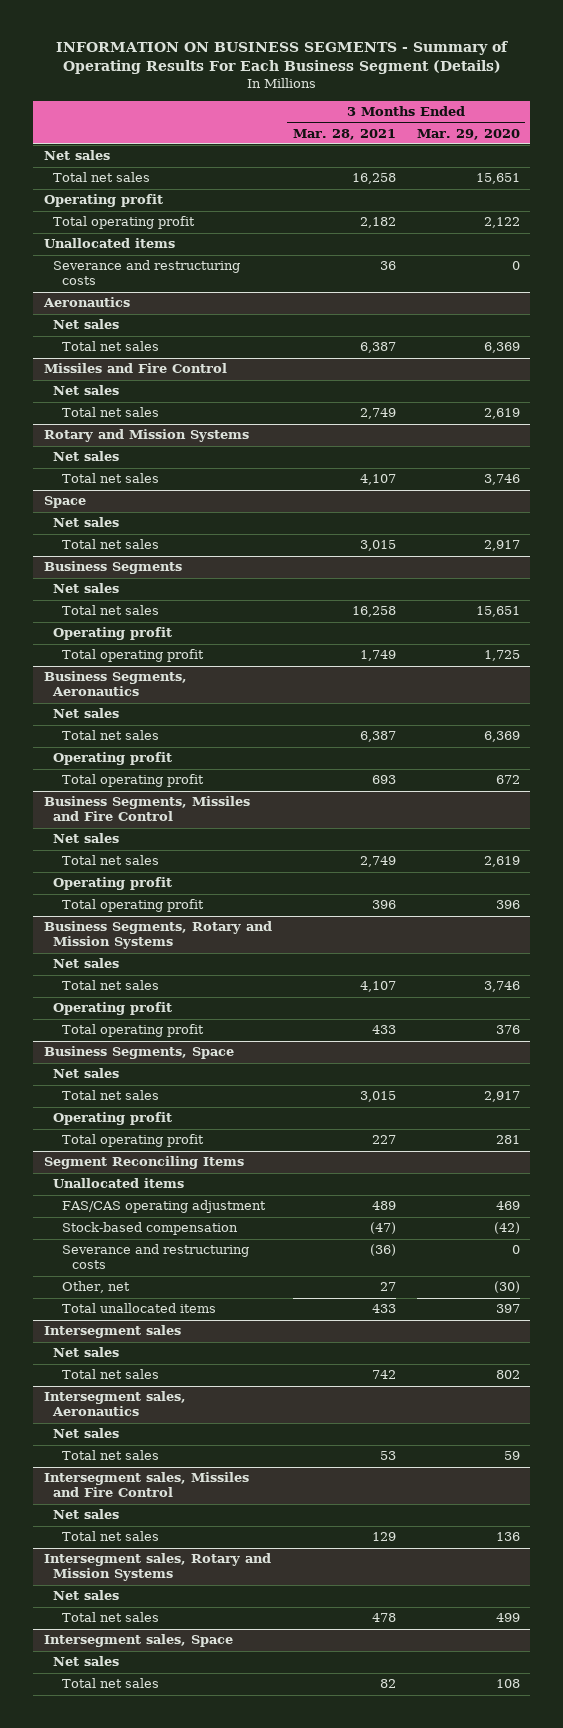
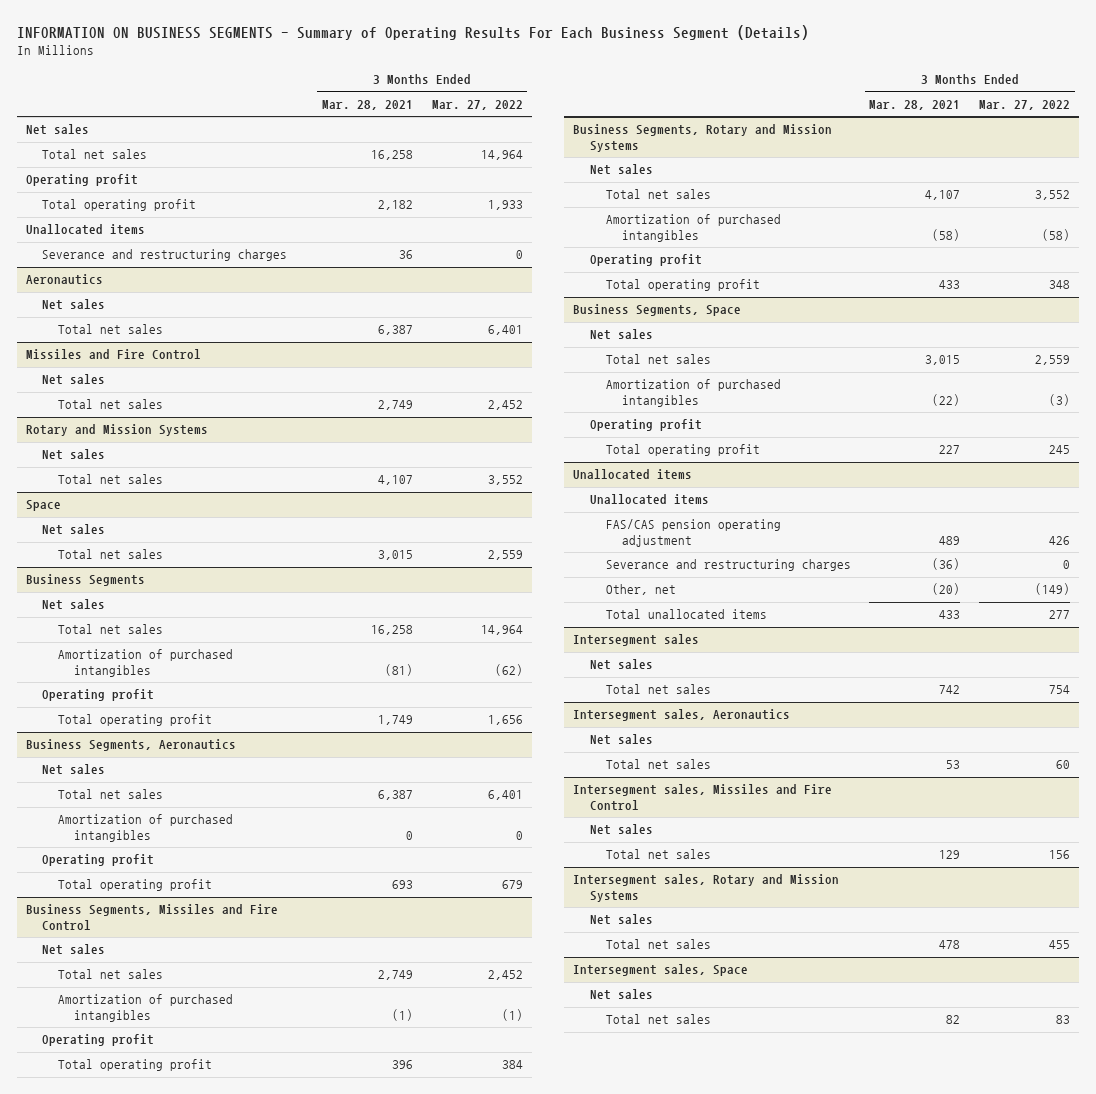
- | 3 Months Ended Mar. 28, 2021 | 3 Months Ended Mar. 29, 2020
+ | 3 Months Ended Mar. 28, 2021 | 3 Months Ended Mar. 27, 2022
- Severance and restructuring costs | 36 | 0
+ Severance and restructuring charges | 36 | 0
@ Business Segments
+ Amortization of purchased intangibles | (81) | (62)
@ Business Segments, Aeronautics
+ Amortization of purchased intangibles | 0 | 0
@ Business Segments, Missiles and Fire Control
+ Amortization of purchased intangibles | (1) | (1)
@ Business Segments, Rotary and Mission Systems
+ Amortization of purchased intangibles | (58) | (58)
@ Business Segments, Space
+ Amortization of purchased intangibles | (22) | (3)
- Segment Reconciling Items
+ Unallocated items
- FAS/CAS operating adjustment | 489 | 469
- Stock-based compensation | (47) | (42)
- Severance and restructuring costs | (36) | 0
- Other, net | 27 | (30)
+ FAS/CAS pension operating adjustment | 489 | 426
+ Severance and restructuring charges | (36) | 0
+ Other, net | (20) | (149)

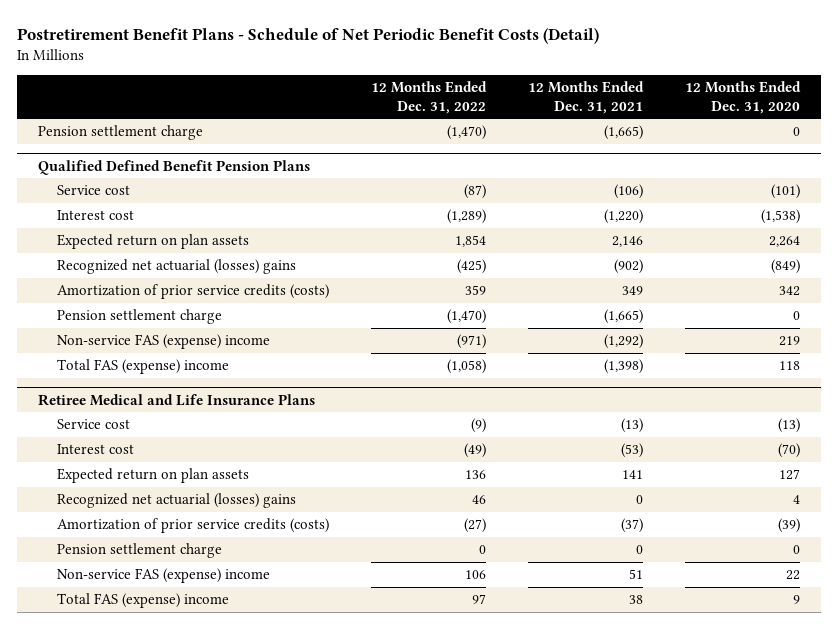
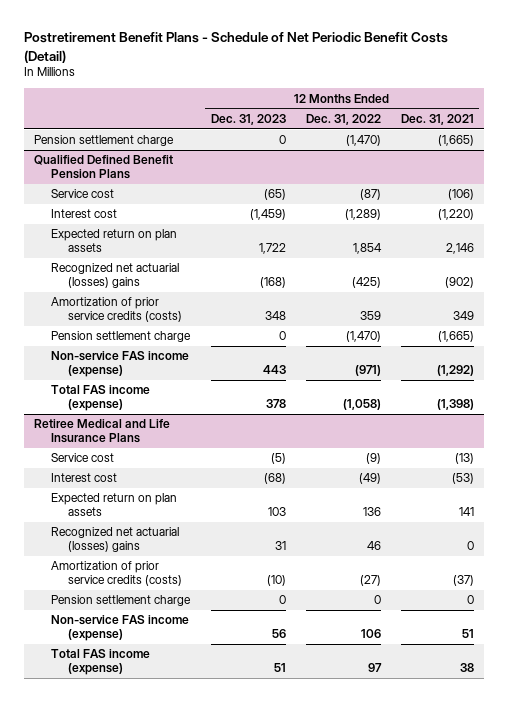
- | 12 Months Ended Dec. 31, 2022 | 12 Months Ended Dec. 31, 2021 | 12 Months Ended Dec. 31, 2020
+ | 12 Months Ended Dec. 31, 2023 | 12 Months Ended Dec. 31, 2022 | 12 Months Ended Dec. 31, 2021
@ Qualified Defined Benefit Pension Plans
- Non-service FAS (expense) income | (971) | (1,292) | 219
- Total FAS (expense) income | (1,058) | (1,398) | 118
+ Non-service FAS income (expense) | 443 | (971) | (1,292)
+ Total FAS income (expense) | 378 | (1,058) | (1,398)
@ Retiree Medical and Life Insurance Plans
- Non-service FAS (expense) income | 106 | 51 | 22
- Total FAS (expense) income | 97 | 38 | 9
+ Non-service FAS income (expense) | 56 | 106 | 51
+ Total FAS income (expense) | 51 | 97 | 38

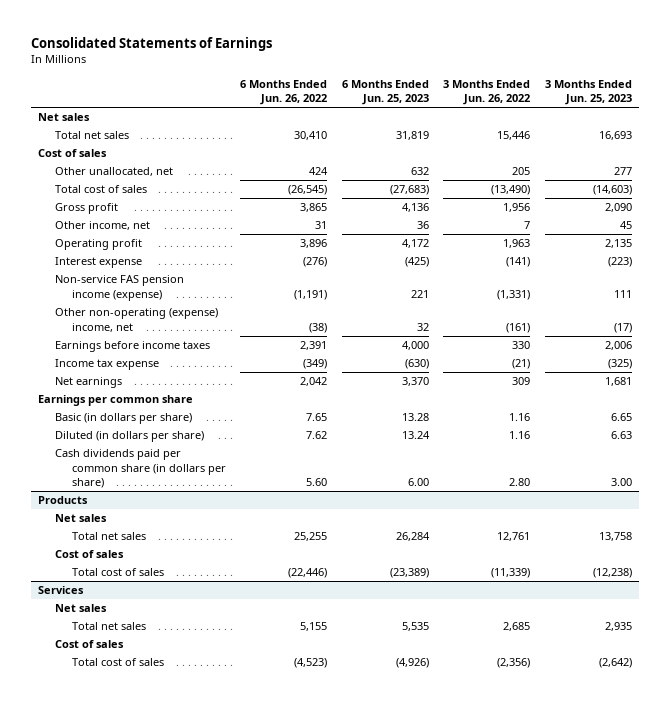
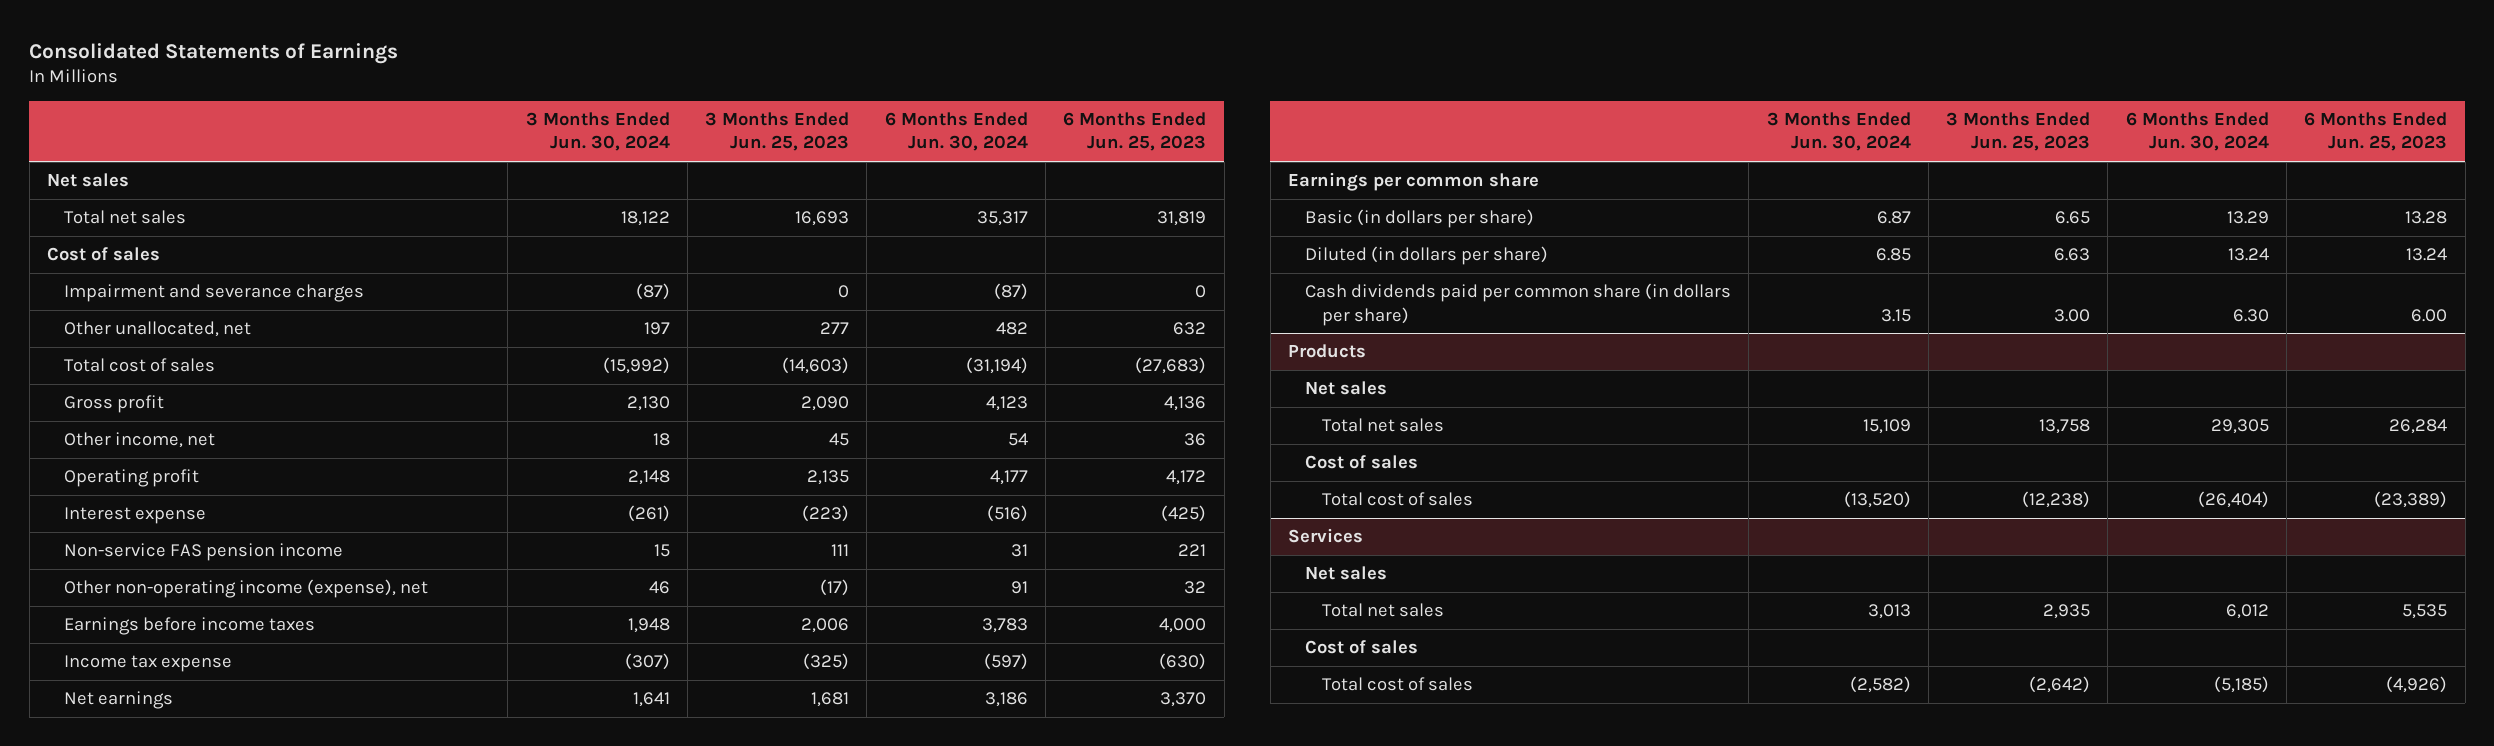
- | 6 Months Ended Jun. 26, 2022 | 6 Months Ended Jun. 25, 2023 | 3 Months Ended Jun. 26, 2022 | 3 Months Ended Jun. 25, 2023
+ | 3 Months Ended Jun. 30, 2024 | 3 Months Ended Jun. 25, 2023 | 6 Months Ended Jun. 30, 2024 | 6 Months Ended Jun. 25, 2023
+ Impairment and severance charges | (87) | 0 | (87) | 0
- Non-service FAS pension income (expense) | (1,191) | 221 | (1,331) | 111
- Other non-operating (expense) income, net | (38) | 32 | (161) | (17)
+ Non-service FAS pension income | 15 | 111 | 31 | 221
+ Other non-operating income (expense), net | 46 | (17) | 91 | 32

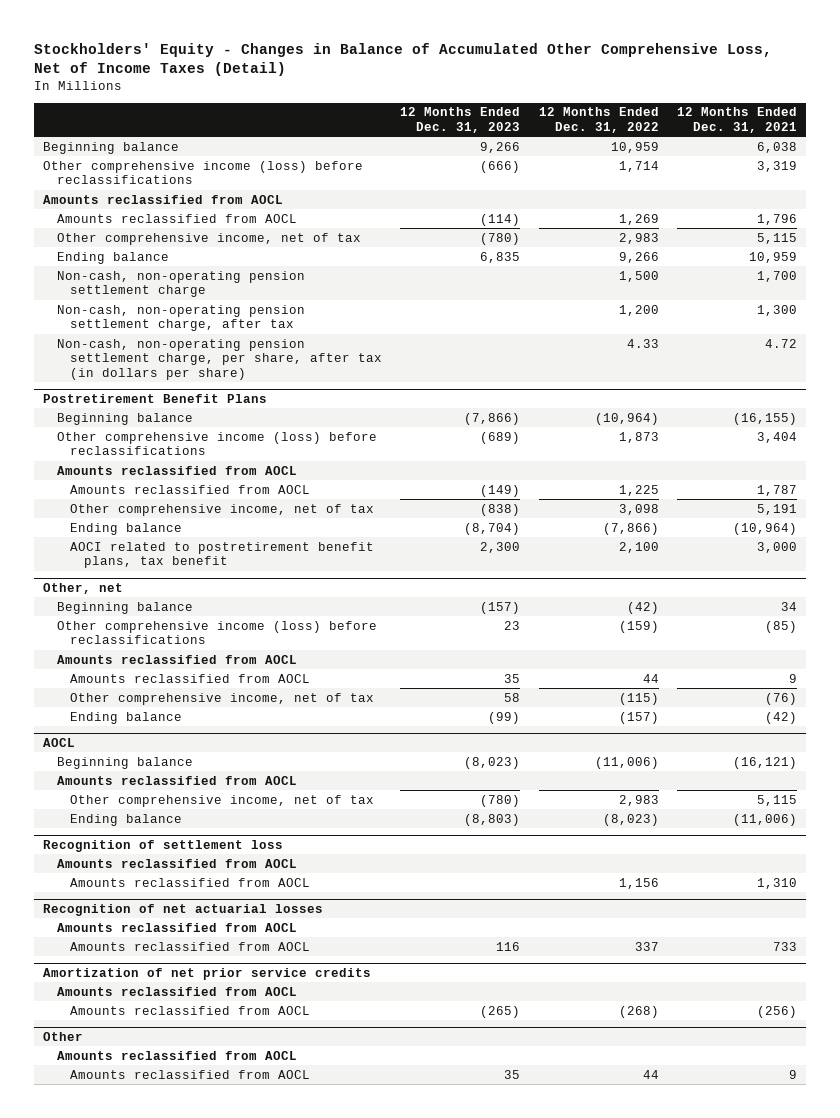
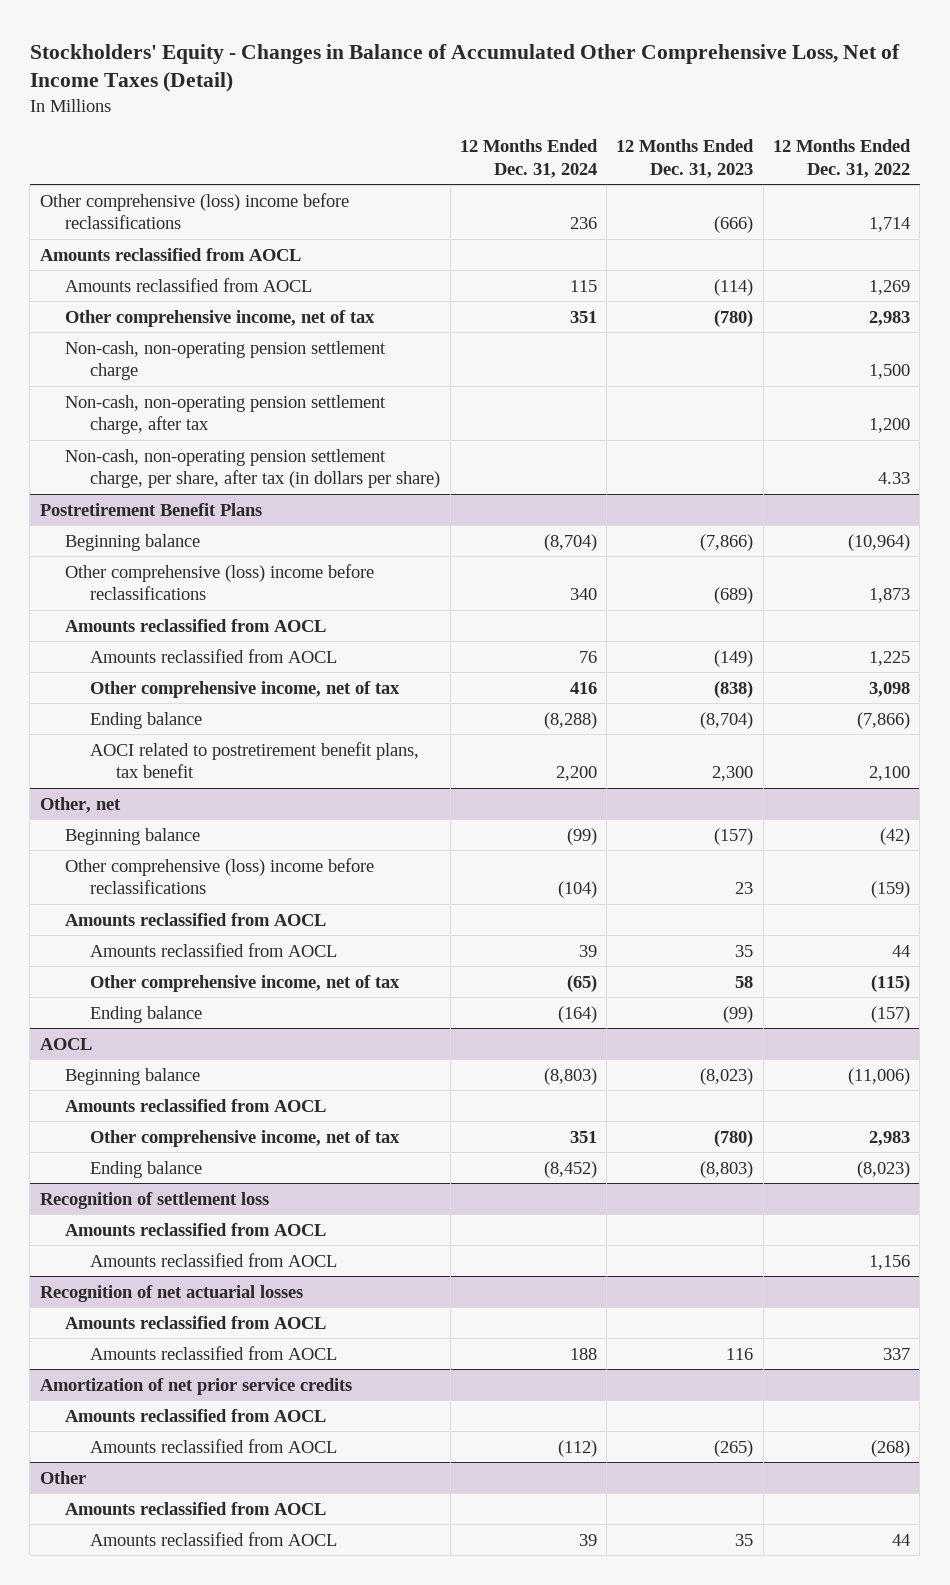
- | 12 Months Ended Dec. 31, 2023 | 12 Months Ended Dec. 31, 2022 | 12 Months Ended Dec. 31, 2021
+ | 12 Months Ended Dec. 31, 2024 | 12 Months Ended Dec. 31, 2023 | 12 Months Ended Dec. 31, 2022
- Beginning balance | 9,266 | 10,959 | 6,038
- Other comprehensive income (loss) before reclassifications | (666) | 1,714 | 3,319
+ Other comprehensive (loss) income before reclassifications | 236 | (666) | 1,714
- Ending balance | 6,835 | 9,266 | 10,959
@ Postretirement Benefit Plans
- Other comprehensive income (loss) before reclassifications | (689) | 1,873 | 3,404
+ Other comprehensive (loss) income before reclassifications | 340 | (689) | 1,873
@ Other, net
- Other comprehensive income (loss) before reclassifications | 23 | (159) | (85)
+ Other comprehensive (loss) income before reclassifications | (104) | 23 | (159)

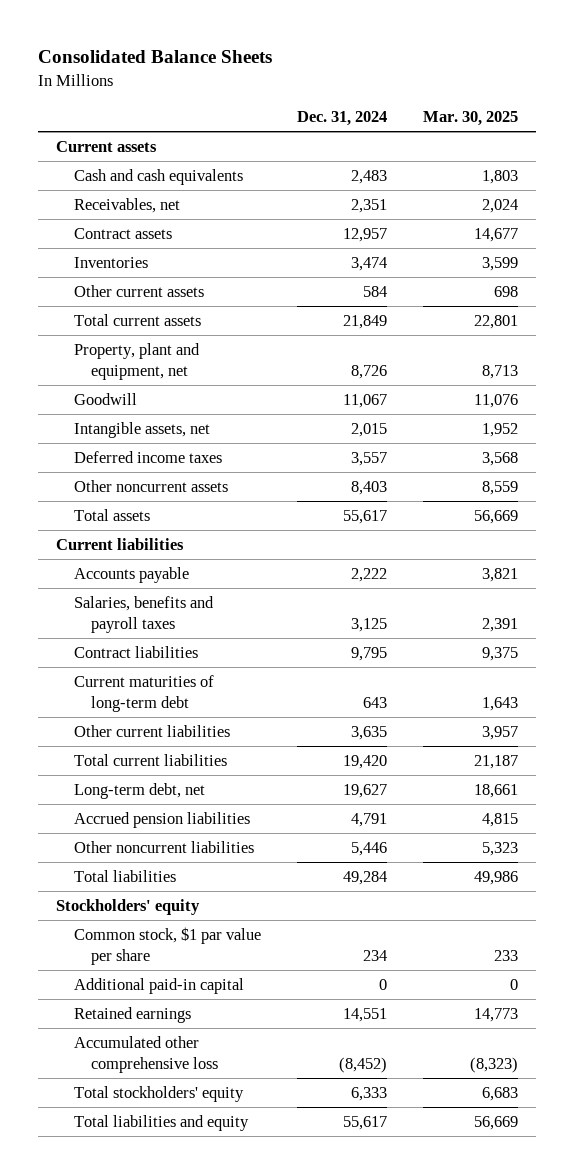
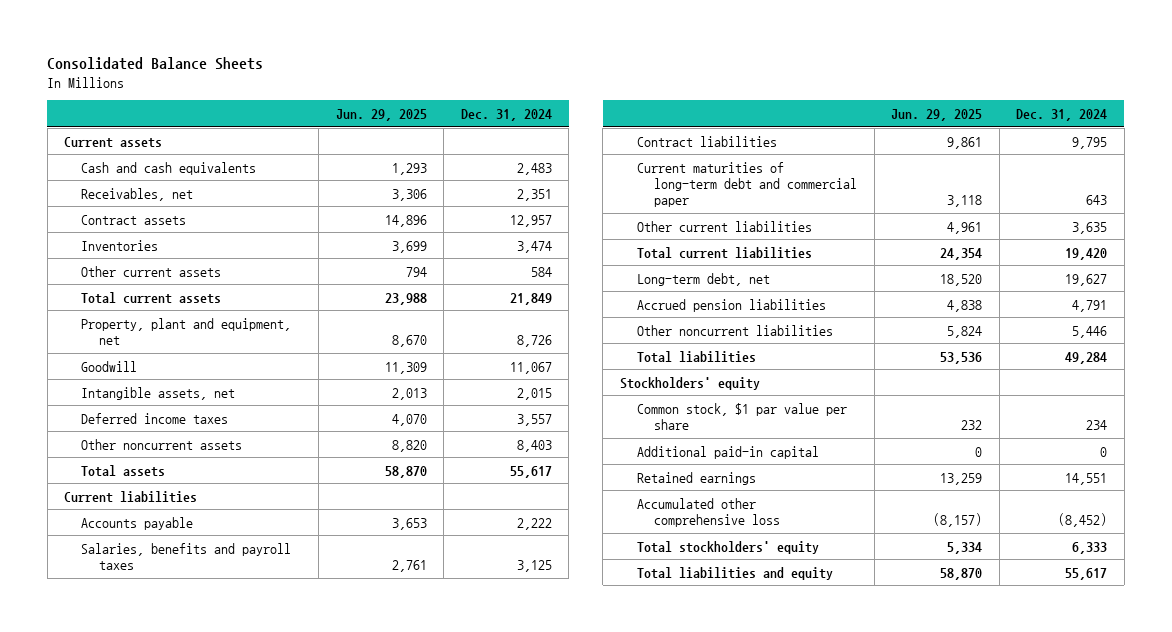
- | Dec. 31, 2024 | Mar. 30, 2025
+ | Jun. 29, 2025 | Dec. 31, 2024
- Current maturities of long-term debt | 643 | 1,643
+ Current maturities of long-term debt and commercial paper | 3,118 | 643

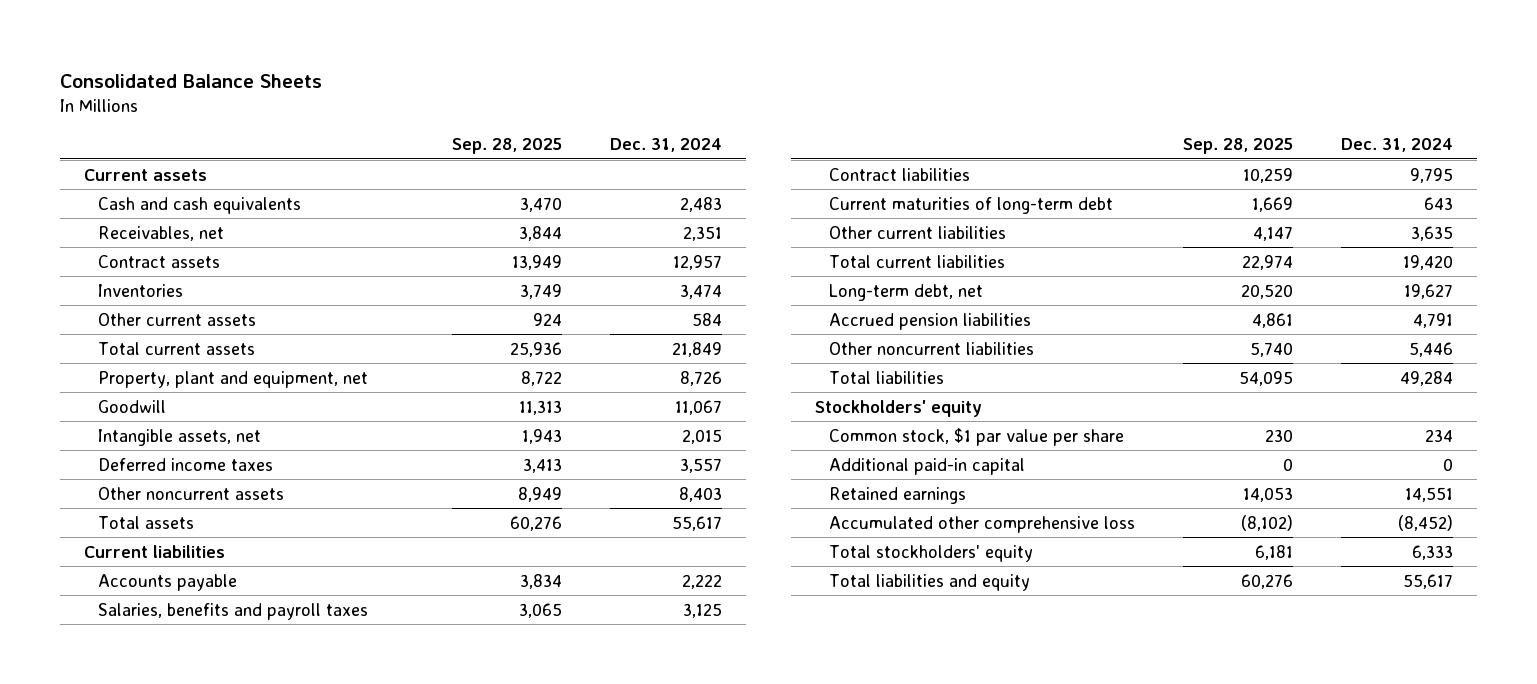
- | Jun. 29, 2025 | Dec. 31, 2024
+ | Sep. 28, 2025 | Dec. 31, 2024
- Current maturities of long-term debt and commercial paper | 3,118 | 643
+ Current maturities of long-term debt | 1,669 | 643

